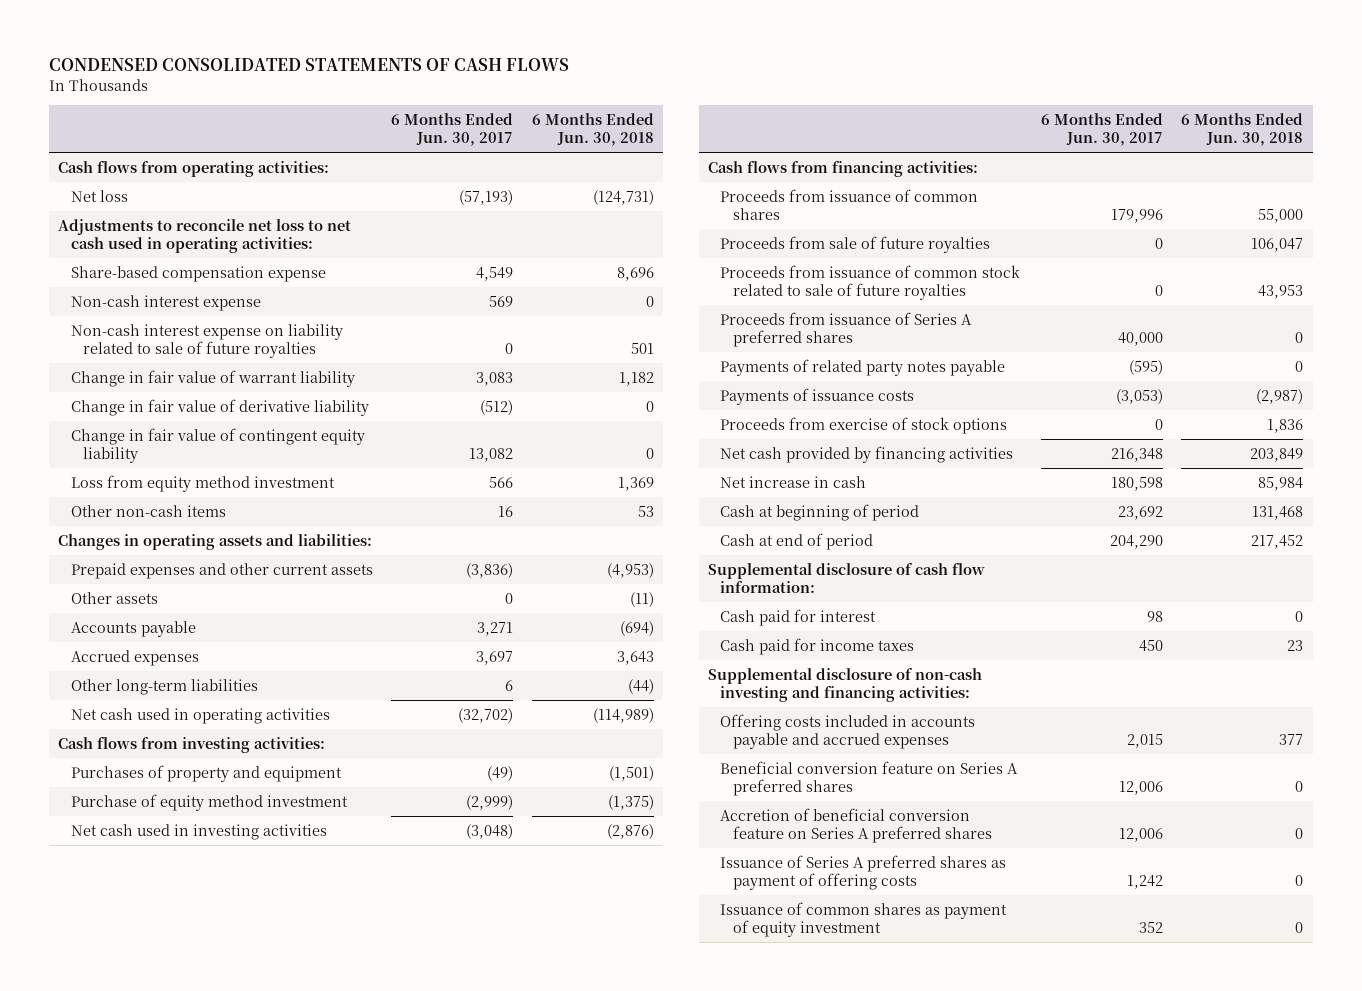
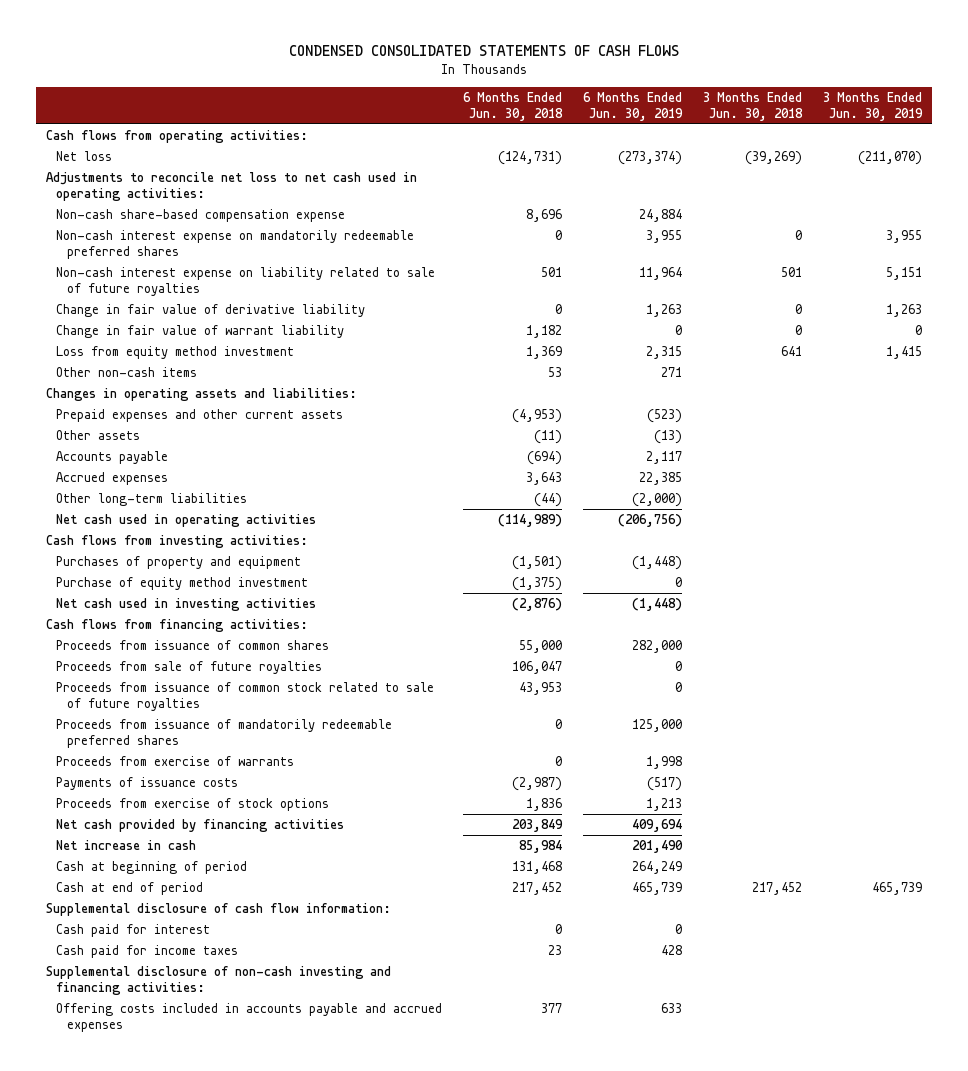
- | 6 Months Ended Jun. 30, 2017 | 6 Months Ended Jun. 30, 2018
+ | 6 Months Ended Jun. 30, 2018 | 6 Months Ended Jun. 30, 2019 | 3 Months Ended Jun. 30, 2018 | 3 Months Ended Jun. 30, 2019
- Share-based compensation expense | 4,549 | 8,696
- Non-cash interest expense | 569 | 0
+ Non-cash share-based compensation expense | 8,696 | 24,884 | |
+ Non-cash interest expense on mandatorily redeemable preferred shares | 0 | 3,955 | 0 | 3,955
- Change in fair value of contingent equity liability | 13,082 | 0
moved down: Change in fair value of warrant liability | 1,182 | 0 | 0 | 0
- Proceeds from issuance of Series A preferred shares | 40,000 | 0
- Payments of related party notes payable | (595) | 0
+ Proceeds from issuance of mandatorily redeemable preferred shares | 0 | 125,000 | |
+ Proceeds from exercise of warrants | 0 | 1,998 | |
- Beneficial conversion feature on Series A preferred shares | 12,006 | 0
- Accretion of beneficial conversion feature on Series A preferred shares | 12,006 | 0
- Issuance of Series A preferred shares as payment of offering costs | 1,242 | 0
- Issuance of common shares as payment of equity investment | 352 | 0

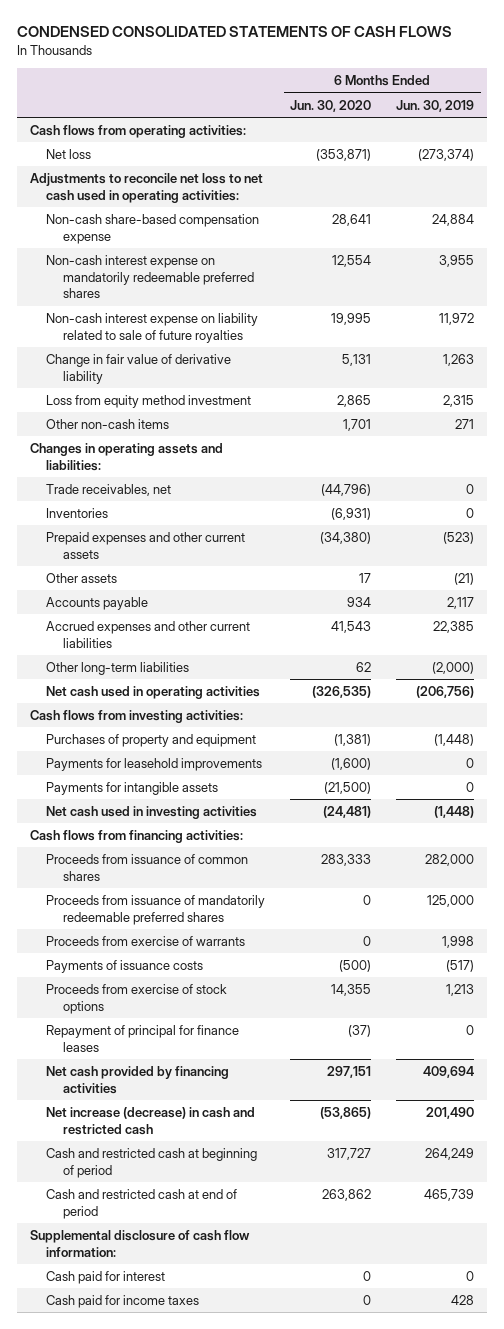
- | 6 Months Ended Jun. 30, 2018 | 6 Months Ended Jun. 30, 2019 | 3 Months Ended Jun. 30, 2018 | 3 Months Ended Jun. 30, 2019
+ | 6 Months Ended Jun. 30, 2020 | 6 Months Ended Jun. 30, 2019
- Non-cash interest expense on liability related to sale of future royalties | 501 | 11,964 | 501 | 5,151
+ Non-cash interest expense on liability related to sale of future royalties | 19,995 | 11,972
- Change in fair value of warrant liability | 1,182 | 0 | 0 | 0
+ Trade receivables, net | (44,796) | 0
+ Inventories | (6,931) | 0
- Other assets | (11) | (13) | |
+ Other assets | 17 | (21)
- Accrued expenses | 3,643 | 22,385 | |
+ Accrued expenses and other current liabilities | 41,543 | 22,385
- Purchase of equity method investment | (1,375) | 0 | |
+ Payments for leasehold improvements | (1,600) | 0
+ Payments for intangible assets | (21,500) | 0
- Proceeds from sale of future royalties | 106,047 | 0 | |
- Proceeds from issuance of common stock related to sale of future royalties | 43,953 | 0 | |
+ Repayment of principal for finance leases | (37) | 0
- Net increase in cash | 85,984 | 201,490 | |
- Cash at beginning of period | 131,468 | 264,249 | |
- Cash at end of period | 217,452 | 465,739 | 217,452 | 465,739
+ Net increase (decrease) in cash and restricted cash | (53,865) | 201,490
+ Cash and restricted cash at beginning of period | 317,727 | 264,249
+ Cash and restricted cash at end of period | 263,862 | 465,739
- Supplemental disclosure of non-cash investing and financing activities:
- Offering costs included in accounts payable and accrued expenses | 377 | 633 | |

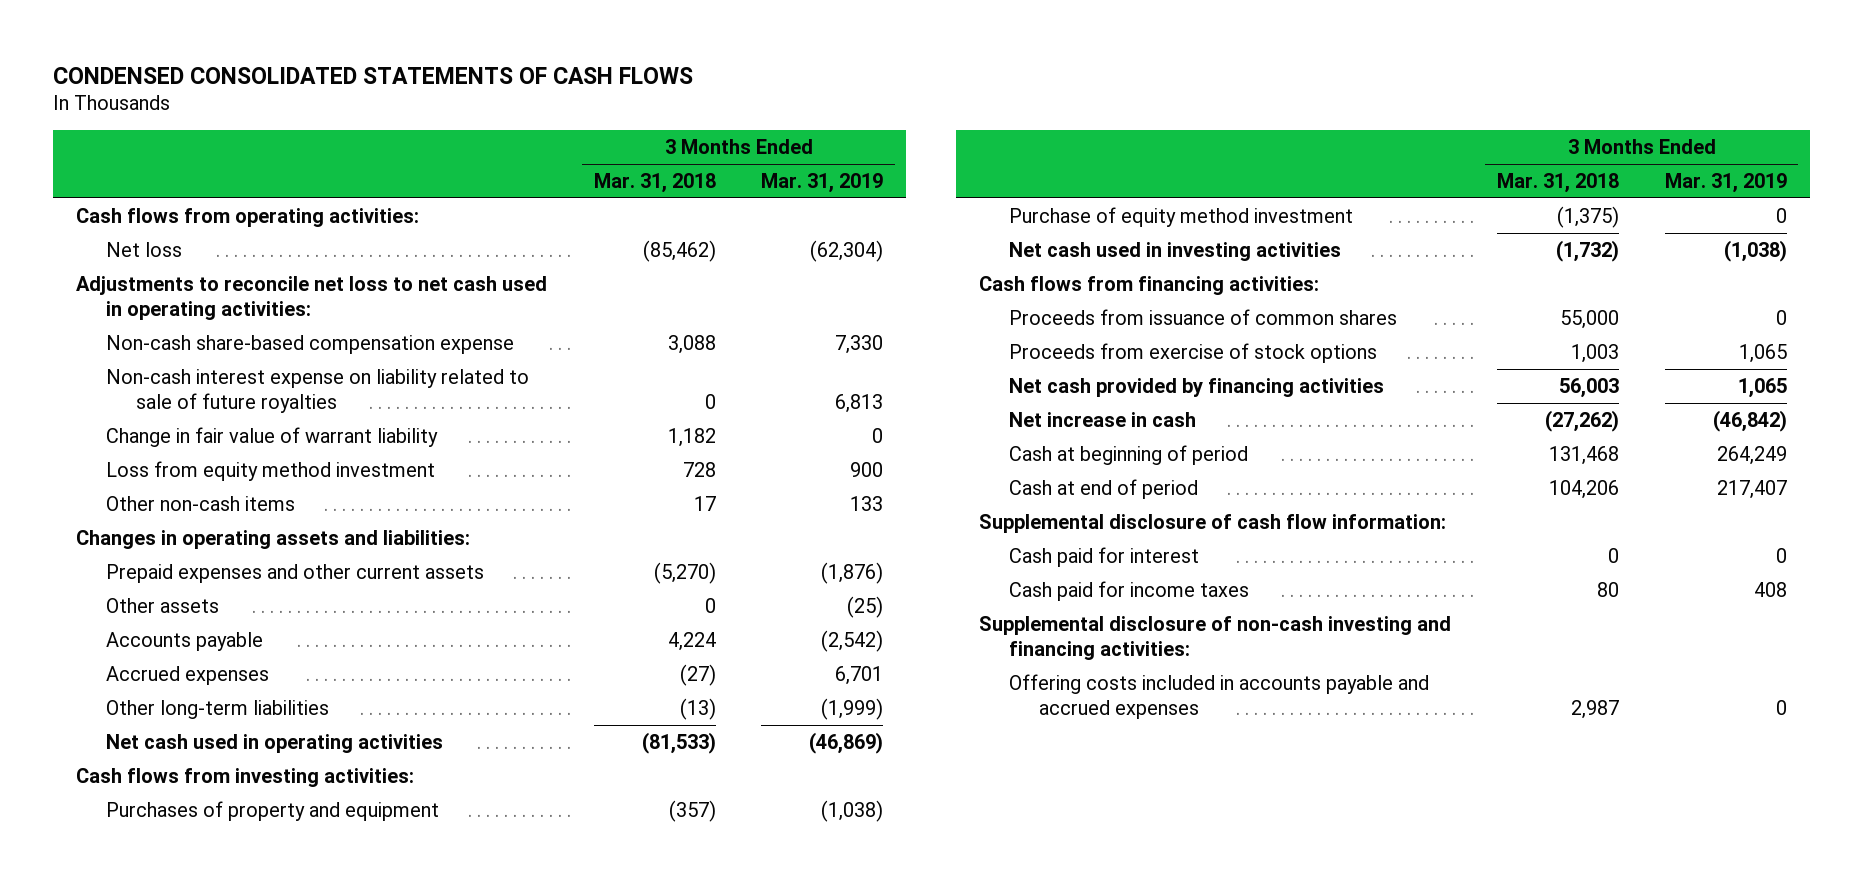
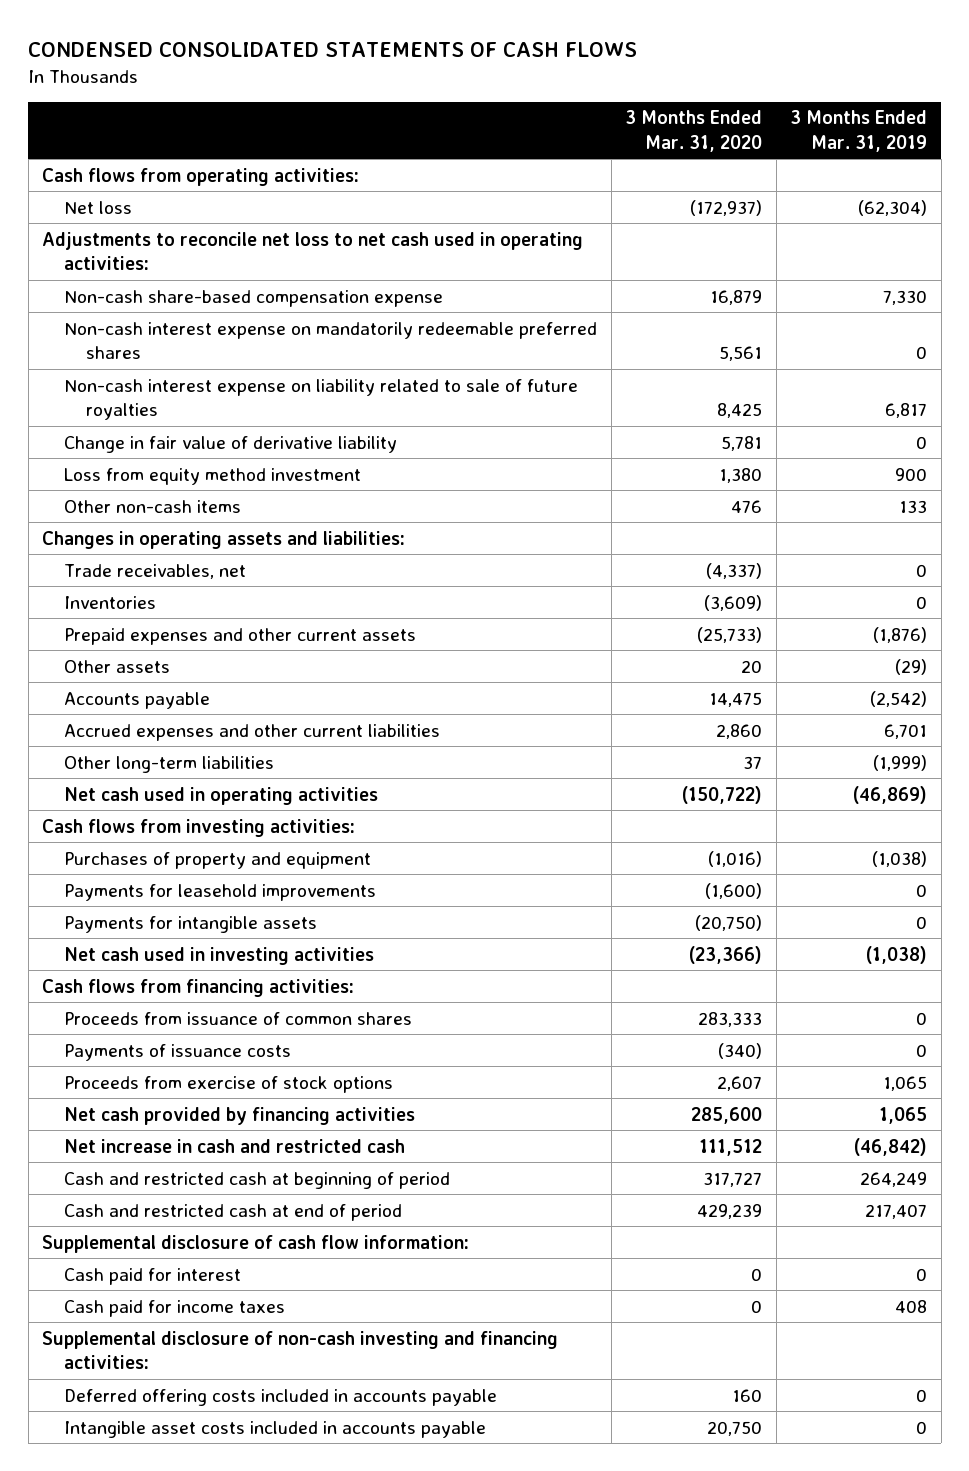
- | 3 Months Ended Mar. 31, 2018 | 3 Months Ended Mar. 31, 2019
+ | 3 Months Ended Mar. 31, 2020 | 3 Months Ended Mar. 31, 2019
- Non-cash interest expense on liability related to sale of future royalties | 0 | 6,813
- Change in fair value of warrant liability | 1,182 | 0
+ Non-cash interest expense on mandatorily redeemable preferred shares | 5,561 | 0
+ Non-cash interest expense on liability related to sale of future royalties | 8,425 | 6,817
+ Change in fair value of derivative liability | 5,781 | 0
+ Trade receivables, net | (4,337) | 0
+ Inventories | (3,609) | 0
- Other assets | 0 | (25)
+ Other assets | 20 | (29)
- Accrued expenses | (27) | 6,701
+ Accrued expenses and other current liabilities | 2,860 | 6,701
- Purchase of equity method investment | (1,375) | 0
+ Payments for leasehold improvements | (1,600) | 0
+ Payments for intangible assets | (20,750) | 0
+ Payments of issuance costs | (340) | 0
- Net increase in cash | (27,262) | (46,842)
- Cash at beginning of period | 131,468 | 264,249
- Cash at end of period | 104,206 | 217,407
+ Net increase in cash and restricted cash | 111,512 | (46,842)
+ Cash and restricted cash at beginning of period | 317,727 | 264,249
+ Cash and restricted cash at end of period | 429,239 | 217,407
- Offering costs included in accounts payable and accrued expenses | 2,987 | 0
+ Deferred offering costs included in accounts payable | 160 | 0
+ Intangible asset costs included in accounts payable | 20,750 | 0

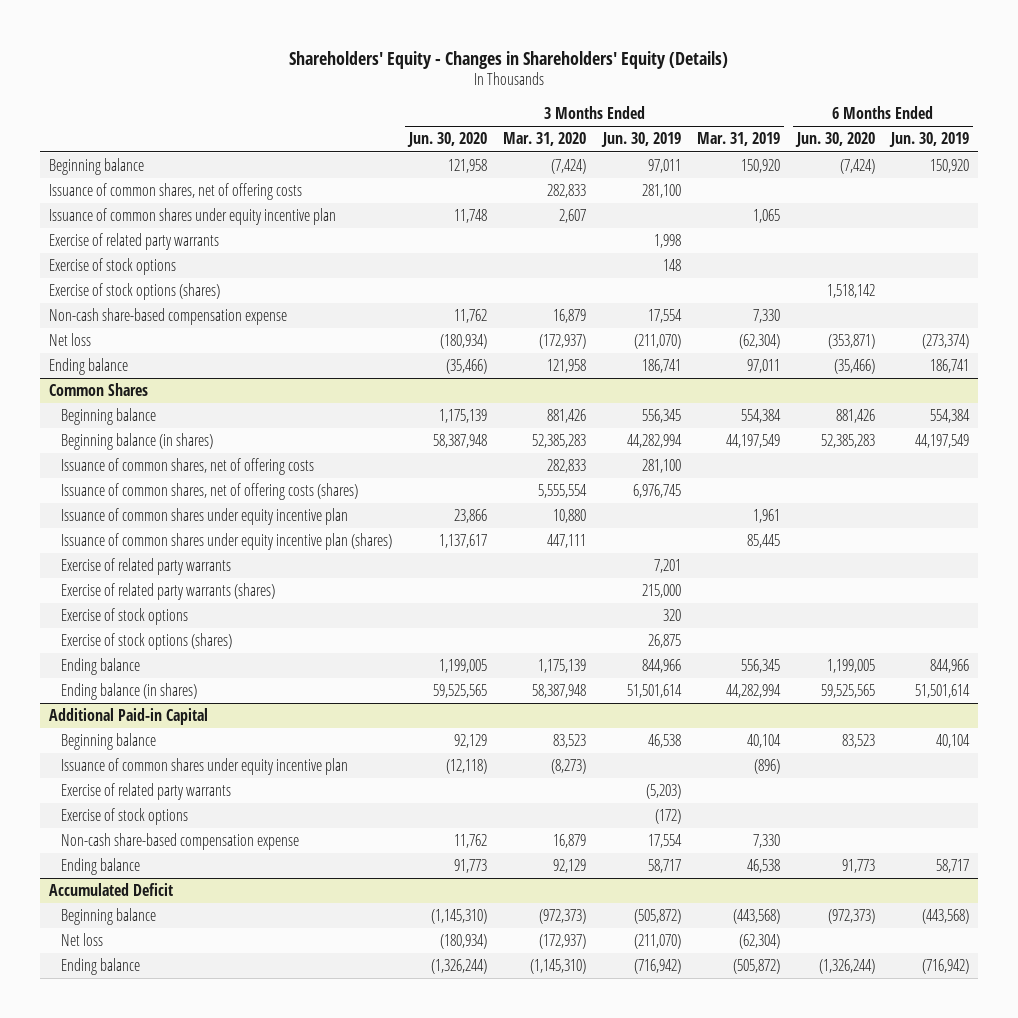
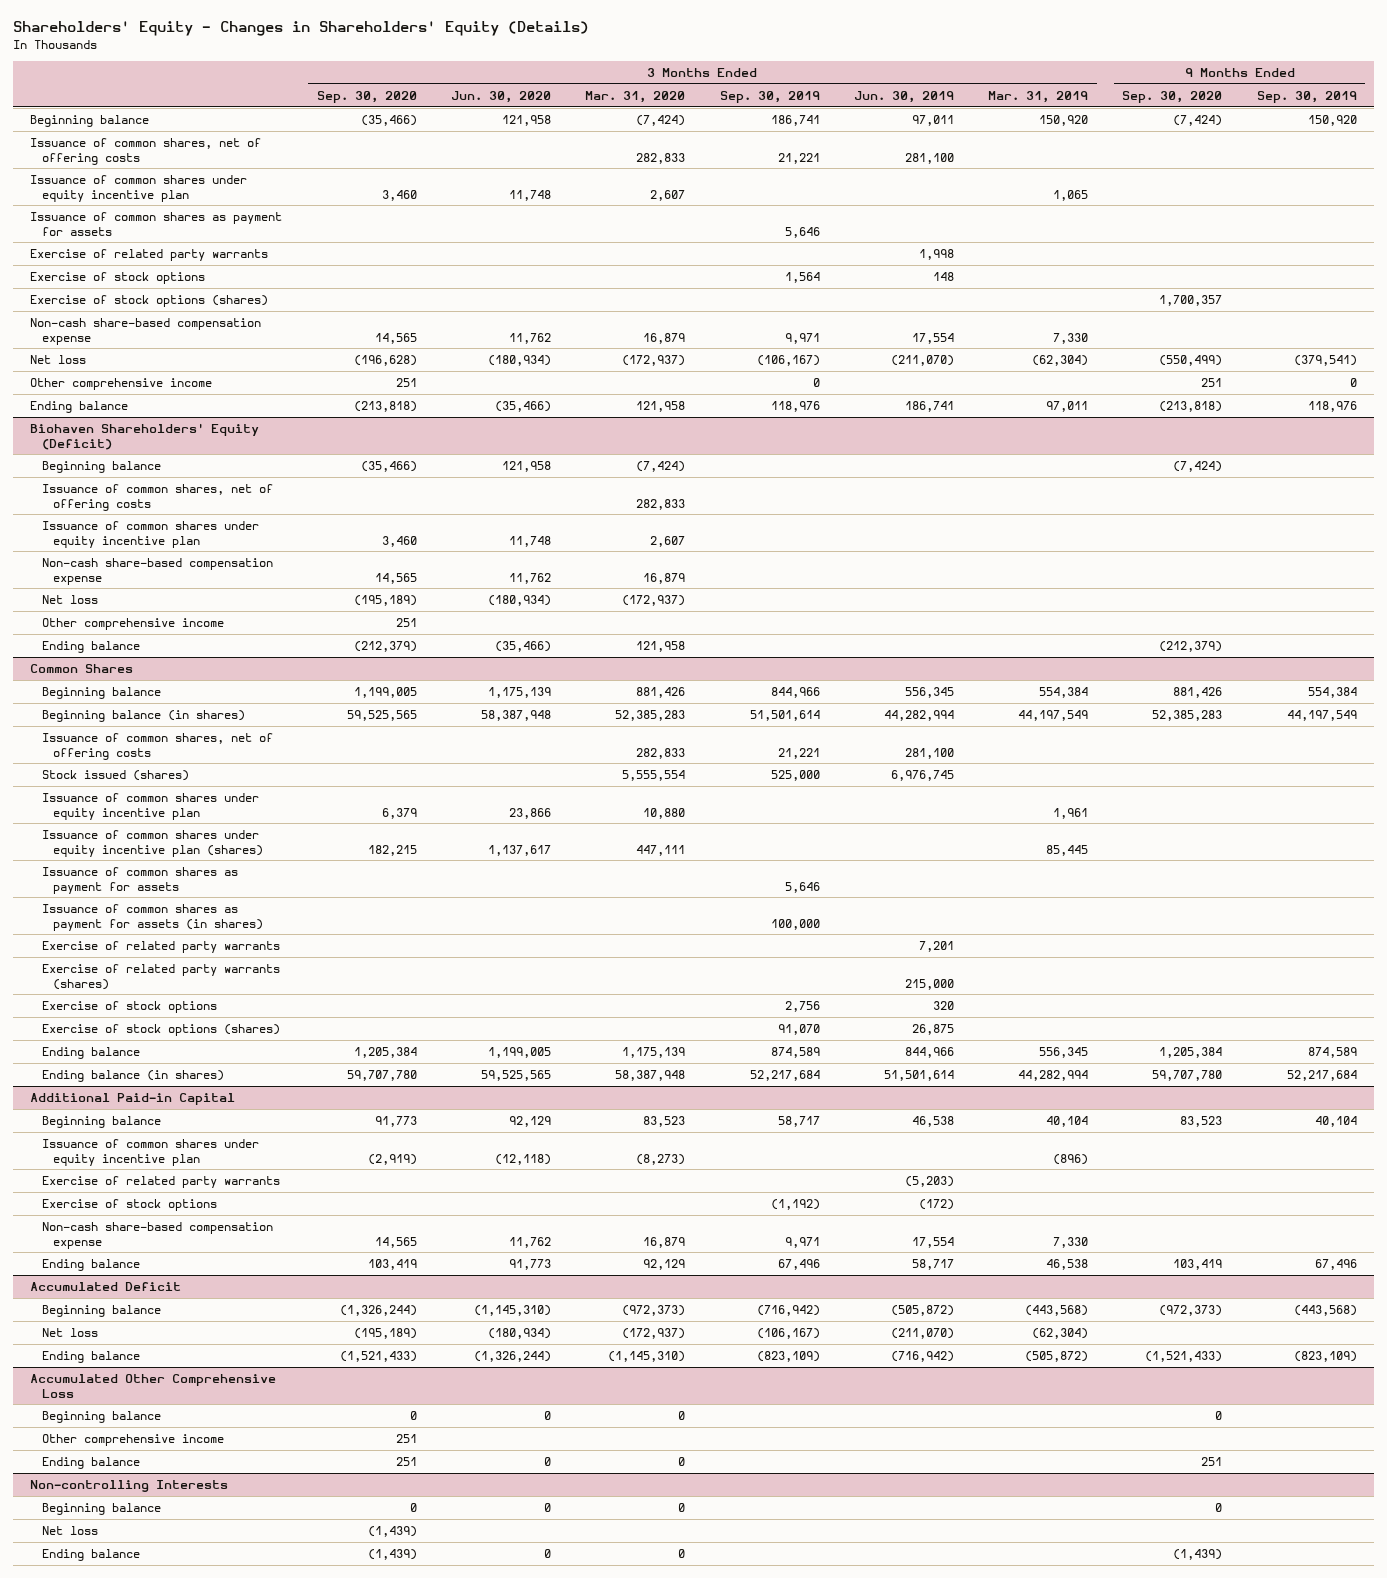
- | 3 Months Ended Jun. 30, 2020 | 3 Months Ended Mar. 31, 2020 | 3 Months Ended Jun. 30, 2019 | 3 Months Ended Mar. 31, 2019 | 6 Months Ended Jun. 30, 2020 | 6 Months Ended Jun. 30, 2019
+ | 3 Months Ended Sep. 30, 2020 | 3 Months Ended Jun. 30, 2020 | 3 Months Ended Mar. 31, 2020 | 3 Months Ended Sep. 30, 2019 | 3 Months Ended Jun. 30, 2019 | 3 Months Ended Mar. 31, 2019 | 9 Months Ended Sep. 30, 2020 | 9 Months Ended Sep. 30, 2019
+ Issuance of common shares as payment for assets | | | | 5,646 | | | |
+ Other comprehensive income | 251 | | | 0 | | | 251 | 0
+ Biohaven Shareholders' Equity (Deficit)
+ Beginning balance | (35,466) | 121,958 | (7,424) | | | | (7,424) |
+ Issuance of common shares, net of offering costs | | | 282,833 | | | | |
+ Issuance of common shares under equity incentive plan | 3,460 | 11,748 | 2,607 | | | | |
+ Non-cash share-based compensation expense | 14,565 | 11,762 | 16,879 | | | | |
+ Net loss | (195,189) | (180,934) | (172,937) | | | | |
+ Other comprehensive income | 251 | | | | | | |
+ Ending balance | (212,379) | (35,466) | 121,958 | | | | (212,379) |
@ Common Shares
- Issuance of common shares, net of offering costs (shares) | | 5,555,554 | 6,976,745 | | |
+ Stock issued (shares) | | | 5,555,554 | 525,000 | 6,976,745 | | |
+ Issuance of common shares as payment for assets | | | | 5,646 | | | |
+ Issuance of common shares as payment for assets (in shares) | | | | 100,000 | | | |
+ Accumulated Other Comprehensive Loss
+ Beginning balance | 0 | 0 | 0 | | | | 0 |
+ Other comprehensive income | 251 | | | | | | |
+ Ending balance | 251 | 0 | 0 | | | | 251 |
+ Non-controlling Interests
+ Beginning balance | 0 | 0 | 0 | | | | 0 |
+ Net loss | (1,439) | | | | | | |
+ Ending balance | (1,439) | 0 | 0 | | | | (1,439) |

